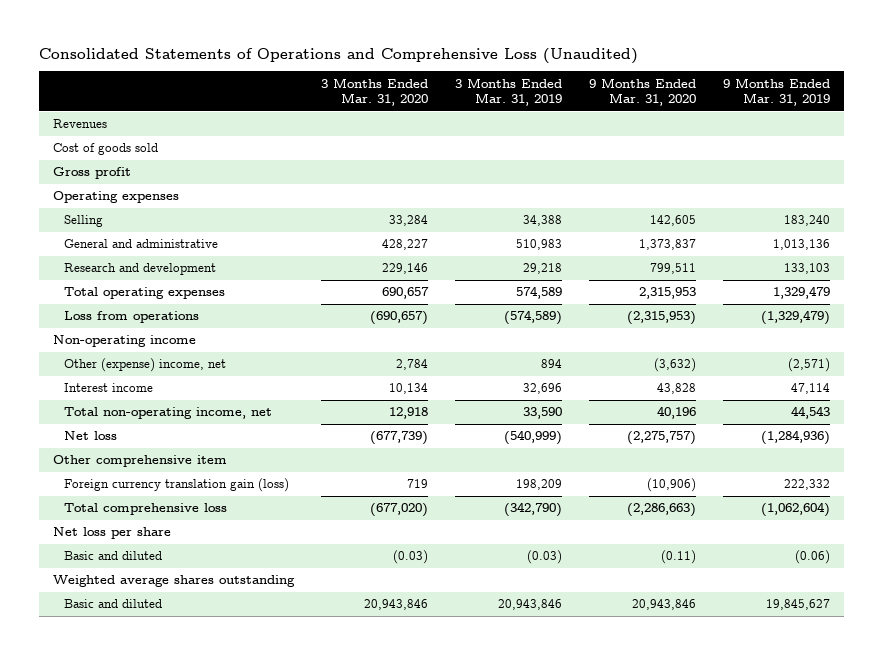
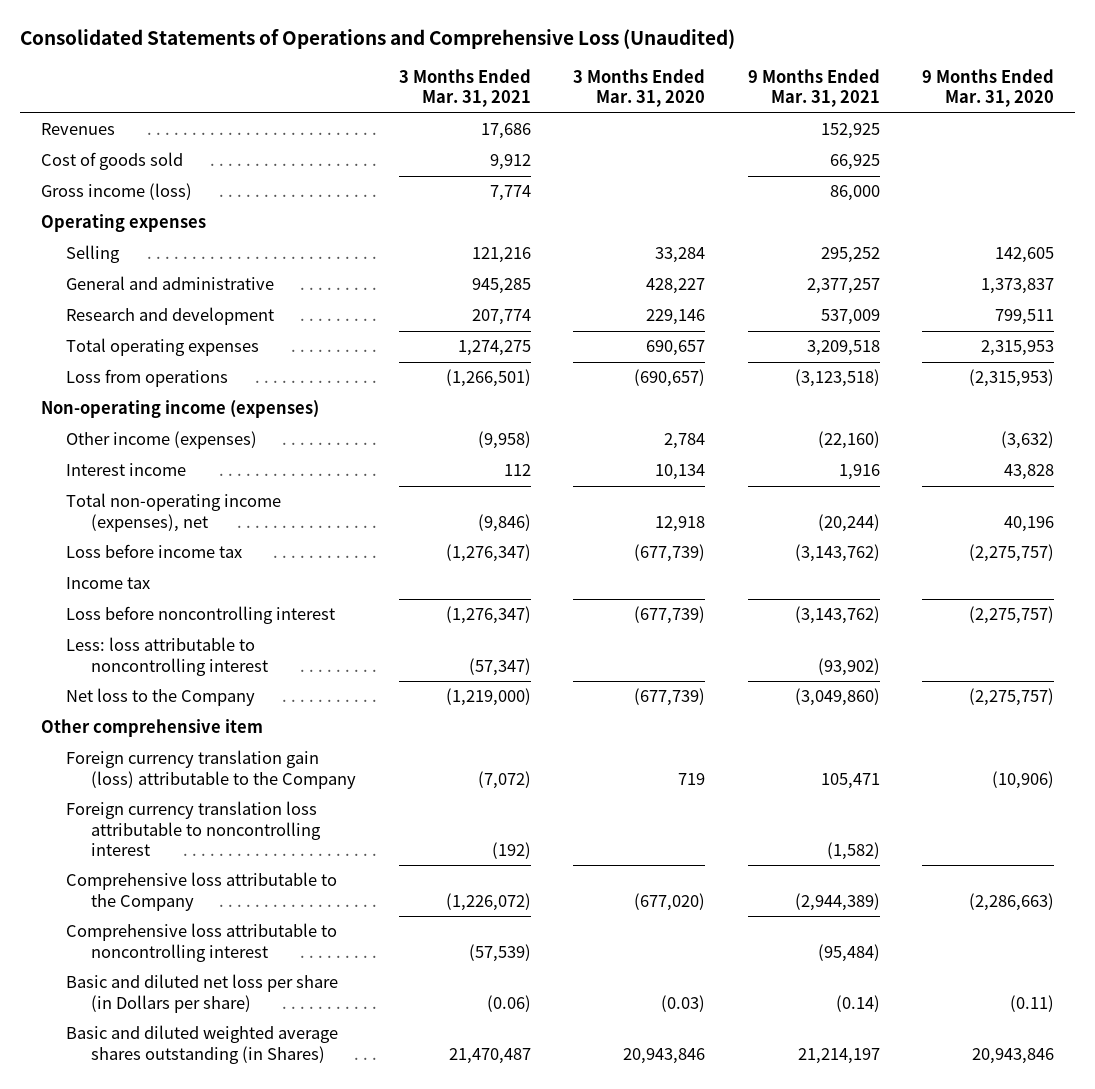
- | 3 Months Ended Mar. 31, 2020 | 3 Months Ended Mar. 31, 2019 | 9 Months Ended Mar. 31, 2020 | 9 Months Ended Mar. 31, 2019
+ | 3 Months Ended Mar. 31, 2021 | 3 Months Ended Mar. 31, 2020 | 9 Months Ended Mar. 31, 2021 | 9 Months Ended Mar. 31, 2020
- Gross profit
+ Gross income (loss) | 7,774 | | 86,000 |
- Non-operating income
- Other (expense) income, net | 2,784 | 894 | (3,632) | (2,571)
+ Non-operating income (expenses)
+ Other income (expenses) | (9,958) | 2,784 | (22,160) | (3,632)
- Total non-operating income, net | 12,918 | 33,590 | 40,196 | 44,543
- Net loss | (677,739) | (540,999) | (2,275,757) | (1,284,936)
+ Total non-operating income (expenses), net | (9,846) | 12,918 | (20,244) | 40,196
+ Loss before income tax | (1,276,347) | (677,739) | (3,143,762) | (2,275,757)
+ Income tax
+ Loss before noncontrolling interest | (1,276,347) | (677,739) | (3,143,762) | (2,275,757)
+ Less: loss attributable to noncontrolling interest | (57,347) | | (93,902) |
+ Net loss to the Company | (1,219,000) | (677,739) | (3,049,860) | (2,275,757)
- Foreign currency translation gain (loss) | 719 | 198,209 | (10,906) | 222,332
- Total comprehensive loss | (677,020) | (342,790) | (2,286,663) | (1,062,604)
- Net loss per share
- Basic and diluted | (0.03) | (0.03) | (0.11) | (0.06)
- Weighted average shares outstanding
- Basic and diluted | 20,943,846 | 20,943,846 | 20,943,846 | 19,845,627
+ Foreign currency translation gain (loss) attributable to the Company | (7,072) | 719 | 105,471 | (10,906)
+ Foreign currency translation loss attributable to noncontrolling interest | (192) | | (1,582) |
+ Comprehensive loss attributable to the Company | (1,226,072) | (677,020) | (2,944,389) | (2,286,663)
+ Comprehensive loss attributable to noncontrolling interest | (57,539) | | (95,484) |
+ Basic and diluted net loss per share (in Dollars per share) | (0.06) | (0.03) | (0.14) | (0.11)
+ Basic and diluted weighted average shares outstanding (in Shares) | 21,470,487 | 20,943,846 | 21,214,197 | 20,943,846

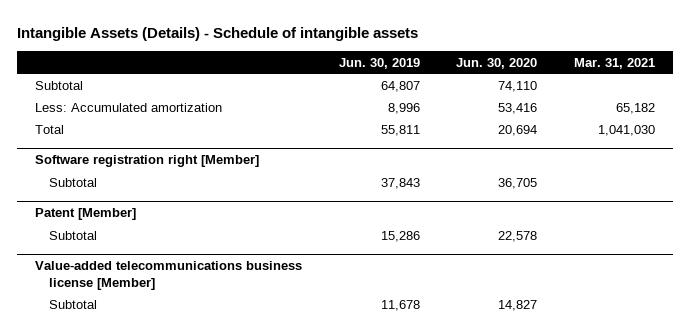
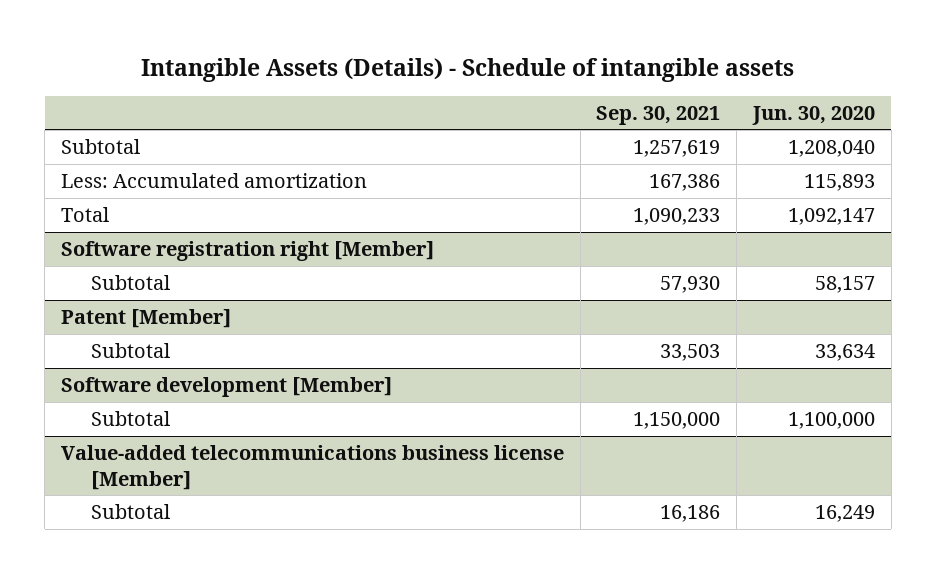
- | Jun. 30, 2019 | Jun. 30, 2020 | Mar. 31, 2021
+ | Sep. 30, 2021 | Jun. 30, 2020
- Subtotal | 64,807 | 74,110 |
- Less: Accumulated amortization | 8,996 | 53,416 | 65,182
- Total | 55,811 | 20,694 | 1,041,030
+ Subtotal | 1,257,619 | 1,208,040
+ Less: Accumulated amortization | 167,386 | 115,893
+ Total | 1,090,233 | 1,092,147
@ Software registration right [Member]
- Subtotal | 37,843 | 36,705 |
+ Subtotal | 57,930 | 58,157
@ Patent [Member]
- Subtotal | 15,286 | 22,578 |
+ Subtotal | 33,503 | 33,634
+ Software development [Member]
+ Subtotal | 1,150,000 | 1,100,000
@ Value-added telecommunications business license [Member]
- Subtotal | 11,678 | 14,827 |
+ Subtotal | 16,186 | 16,249

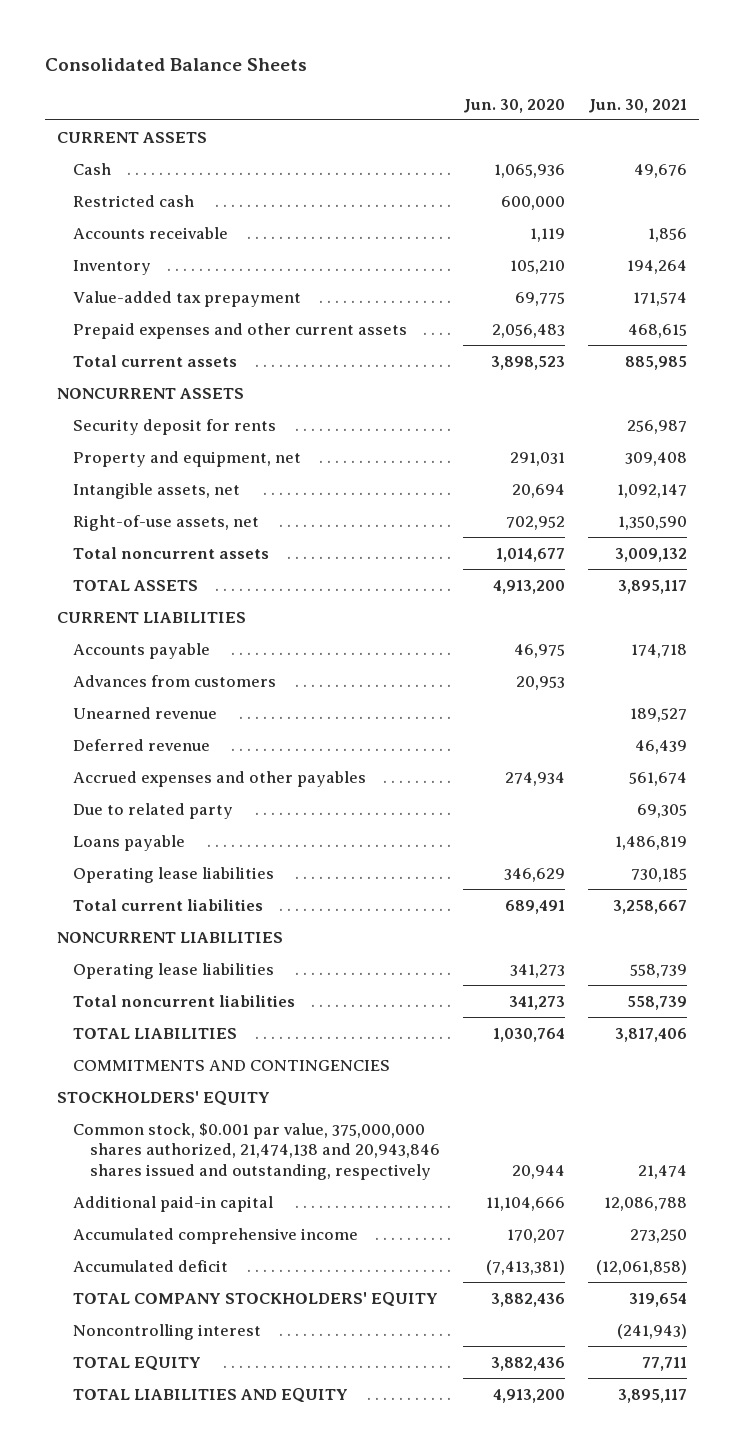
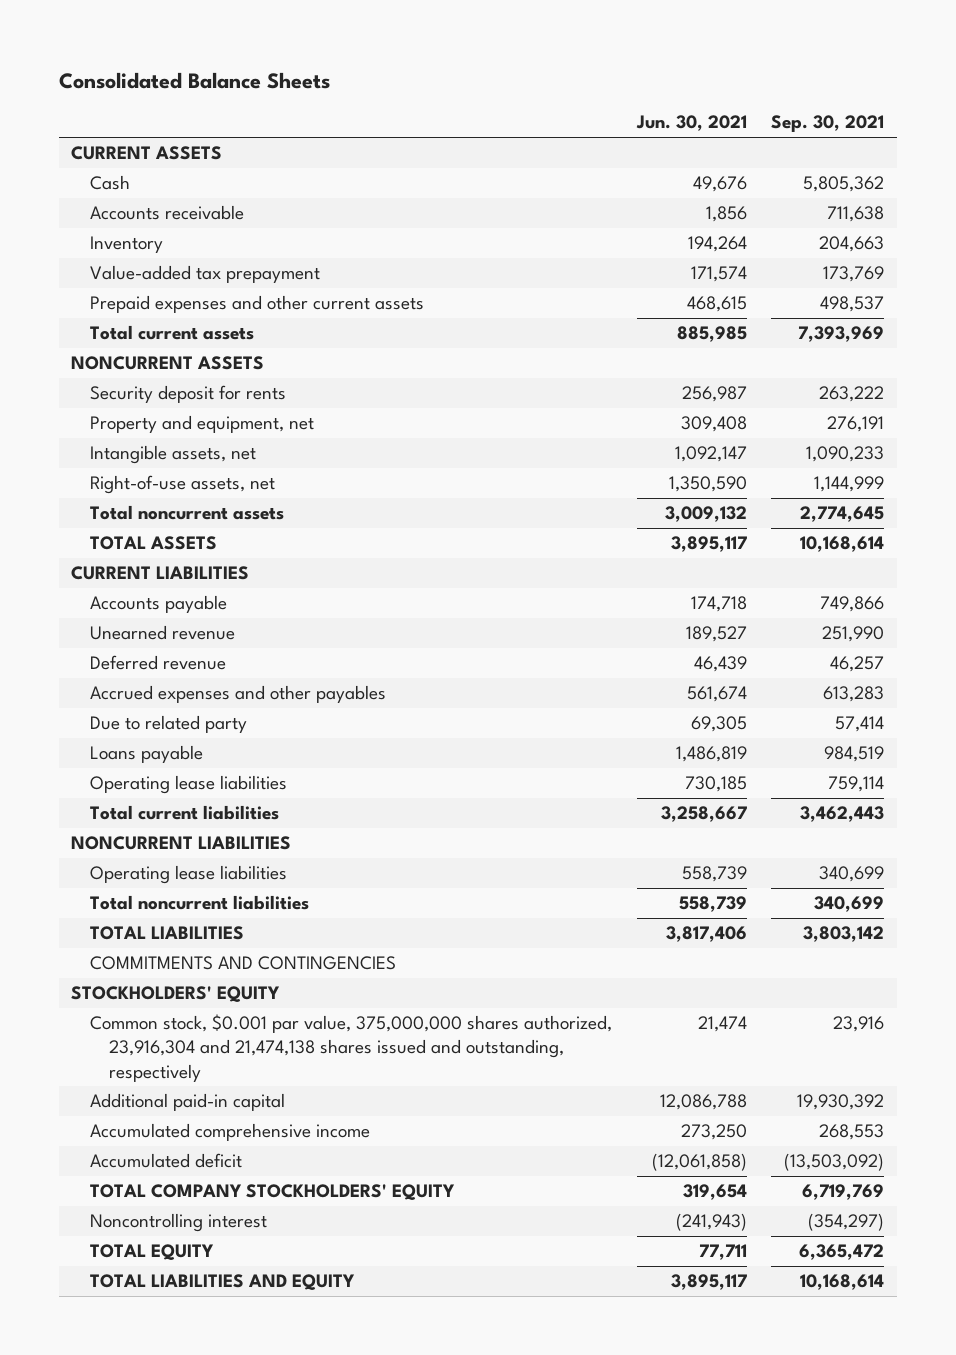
- | Jun. 30, 2020 | Jun. 30, 2021
+ | Jun. 30, 2021 | Sep. 30, 2021
- Restricted cash | 600,000 |
- Advances from customers | 20,953 |
- Common stock, $0.001 par value, 375,000,000 shares authorized, 21,474,138 and 20,943,846 shares issued and outstanding, respectively | 20,944 | 21,474
+ Common stock, $0.001 par value, 375,000,000 shares authorized, 23,916,304 and 21,474,138 shares issued and outstanding, respectively | 21,474 | 23,916

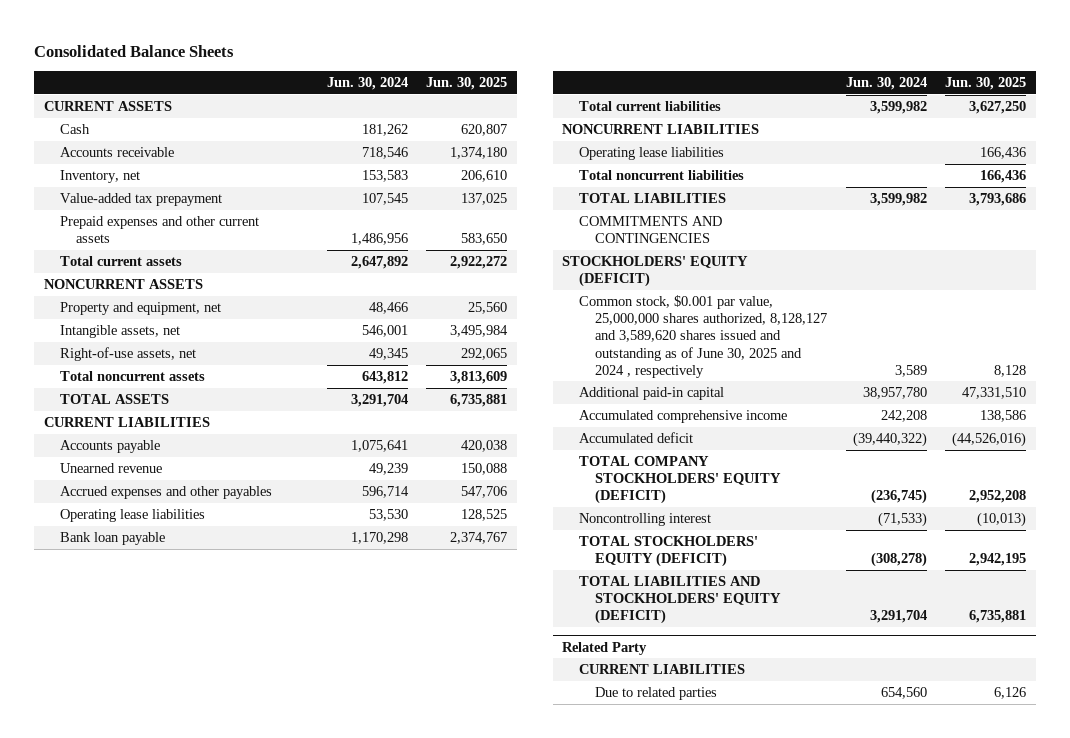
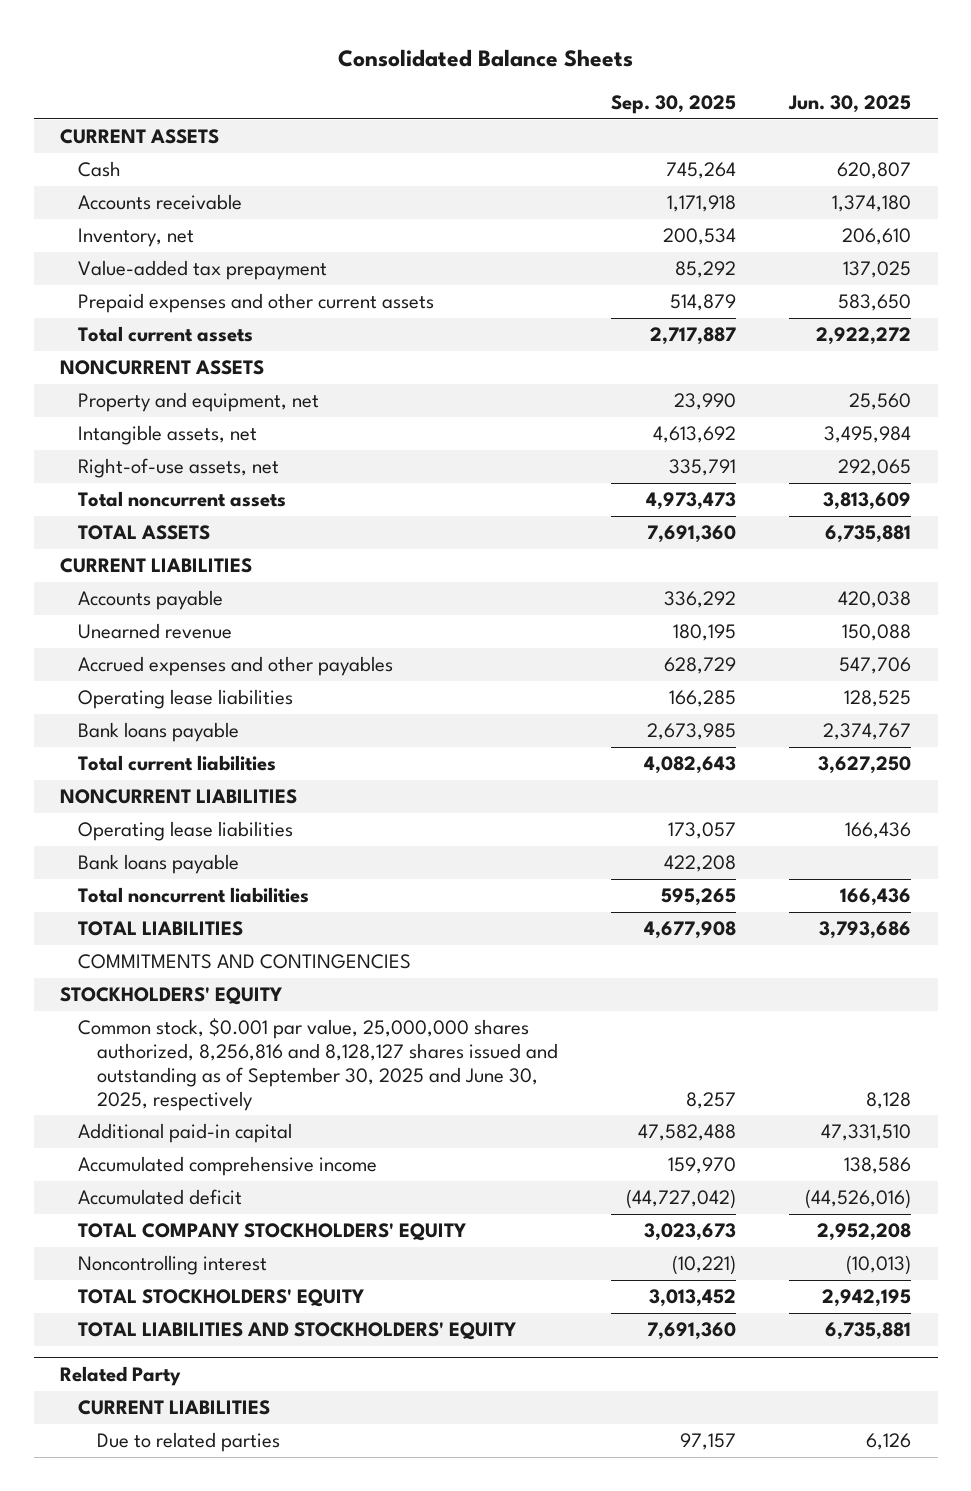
- | Jun. 30, 2024 | Jun. 30, 2025
+ | Sep. 30, 2025 | Jun. 30, 2025
- Bank loan payable | 1,170,298 | 2,374,767
+ Bank loans payable | 2,673,985 | 2,374,767
+ Bank loans payable | 422,208 |
- STOCKHOLDERS' EQUITY (DEFICIT)
- Common stock, $0.001 par value, 25,000,000 shares authorized, 8,128,127 and 3,589,620 shares issued and outstanding as of June 30, 2025 and 2024 , respectively | 3,589 | 8,128
+ STOCKHOLDERS' EQUITY
+ Common stock, $0.001 par value, 25,000,000 shares authorized, 8,256,816 and 8,128,127 shares issued and outstanding as of September 30, 2025 and June 30, 2025, respectively | 8,257 | 8,128
- TOTAL COMPANY STOCKHOLDERS' EQUITY (DEFICIT) | (236,745) | 2,952,208
+ TOTAL COMPANY STOCKHOLDERS' EQUITY | 3,023,673 | 2,952,208
- TOTAL STOCKHOLDERS' EQUITY (DEFICIT) | (308,278) | 2,942,195
- TOTAL LIABILITIES AND STOCKHOLDERS' EQUITY (DEFICIT) | 3,291,704 | 6,735,881
+ TOTAL STOCKHOLDERS' EQUITY | 3,013,452 | 2,942,195
+ TOTAL LIABILITIES AND STOCKHOLDERS' EQUITY | 7,691,360 | 6,735,881

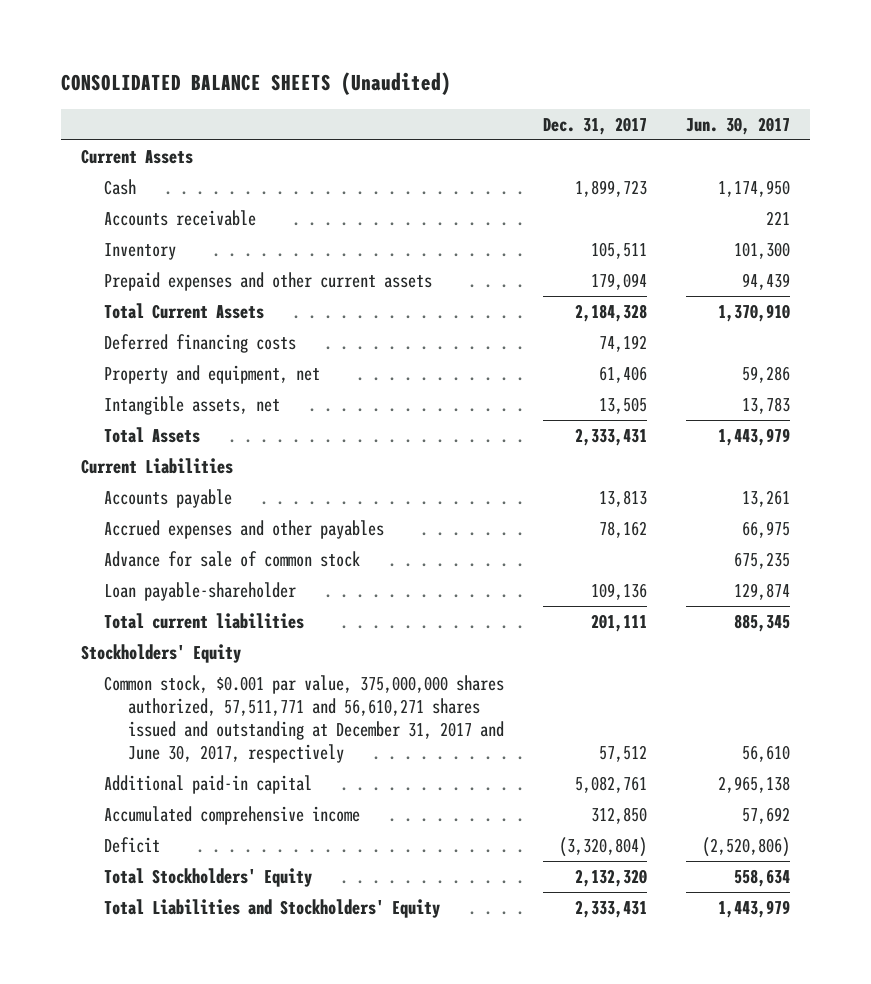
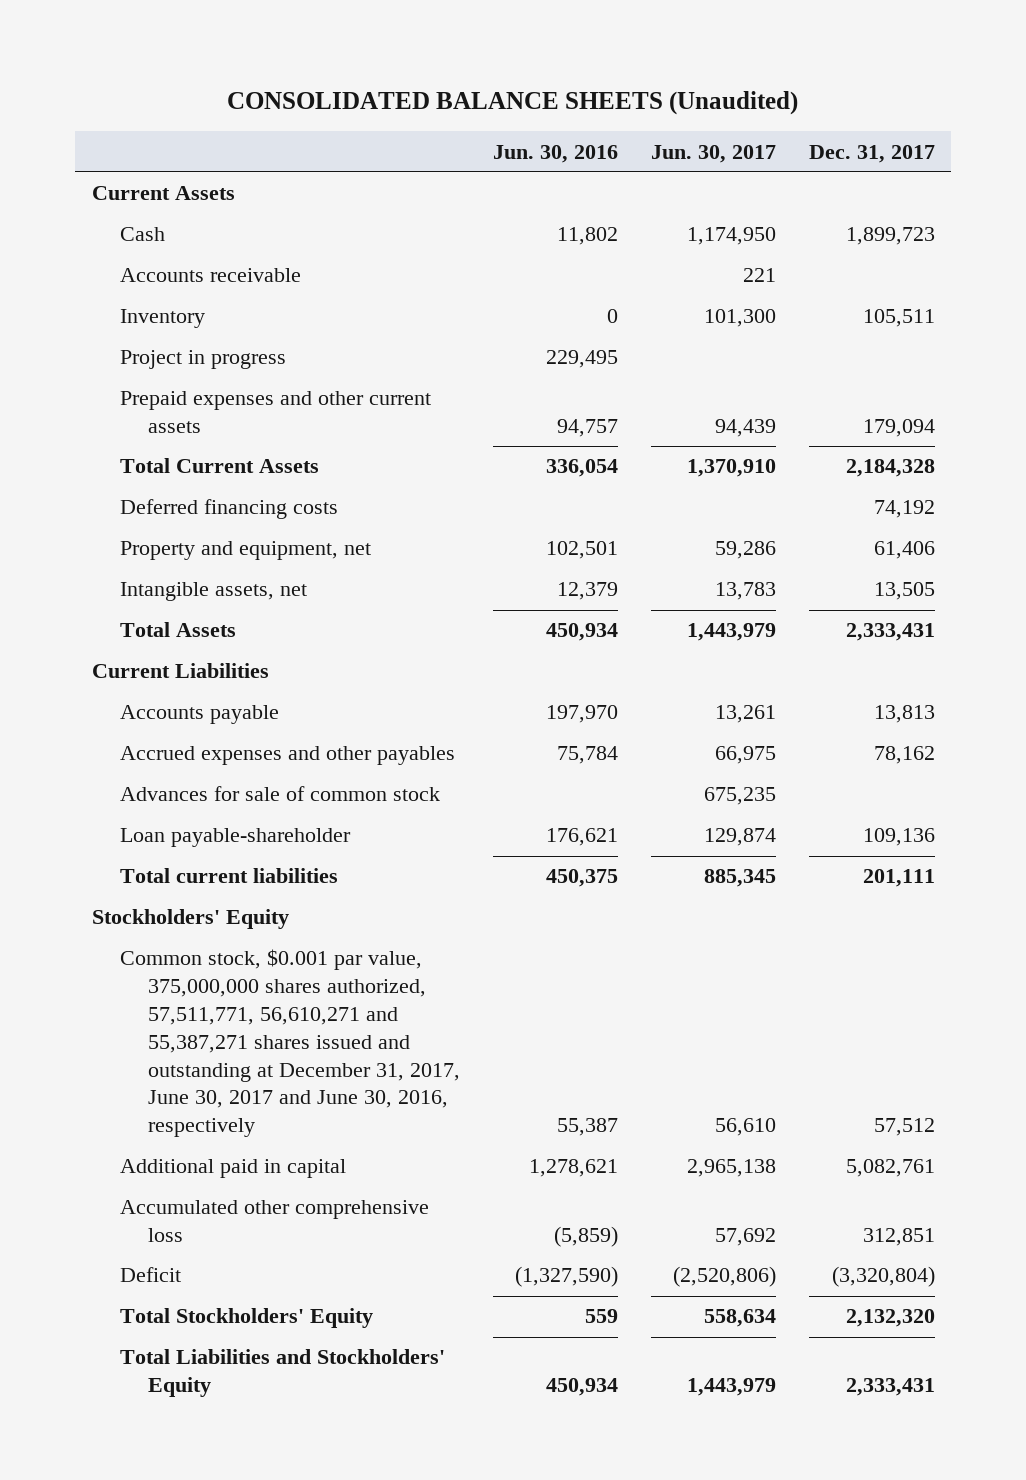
- | Dec. 31, 2017 | Jun. 30, 2017
+ | Jun. 30, 2016 | Jun. 30, 2017 | Dec. 31, 2017
+ Project in progress | 229,495 | |
- Advance for sale of common stock | | 675,235
+ Advances for sale of common stock | | 675,235 |
- Common stock, $0.001 par value, 375,000,000 shares authorized, 57,511,771 and 56,610,271 shares issued and outstanding at December 31, 2017 and June 30, 2017, respectively | 57,512 | 56,610
- Additional paid-in capital | 5,082,761 | 2,965,138
- Accumulated comprehensive income | 312,850 | 57,692
+ Common stock, $0.001 par value, 375,000,000 shares authorized, 57,511,771, 56,610,271 and 55,387,271 shares issued and outstanding at December 31, 2017, June 30, 2017 and June 30, 2016, respectively | 55,387 | 56,610 | 57,512
+ Additional paid in capital | 1,278,621 | 2,965,138 | 5,082,761
+ Accumulated other comprehensive loss | (5,859) | 57,692 | 312,851

